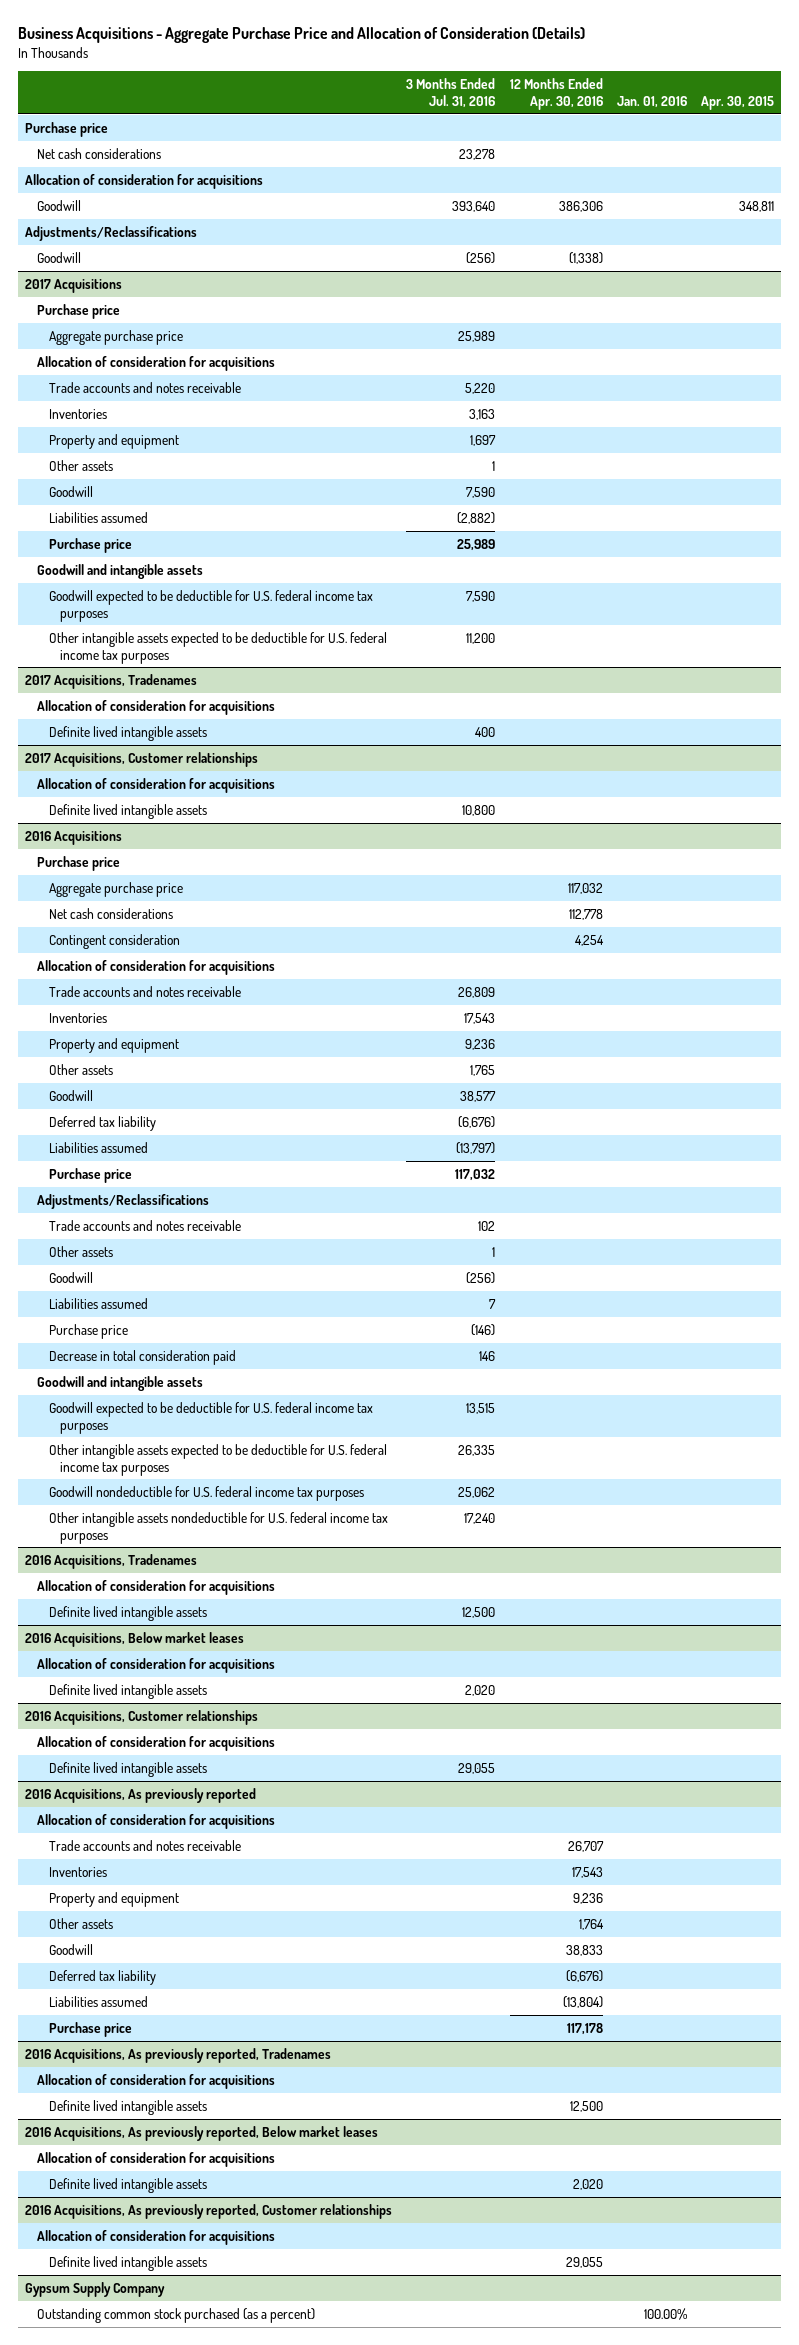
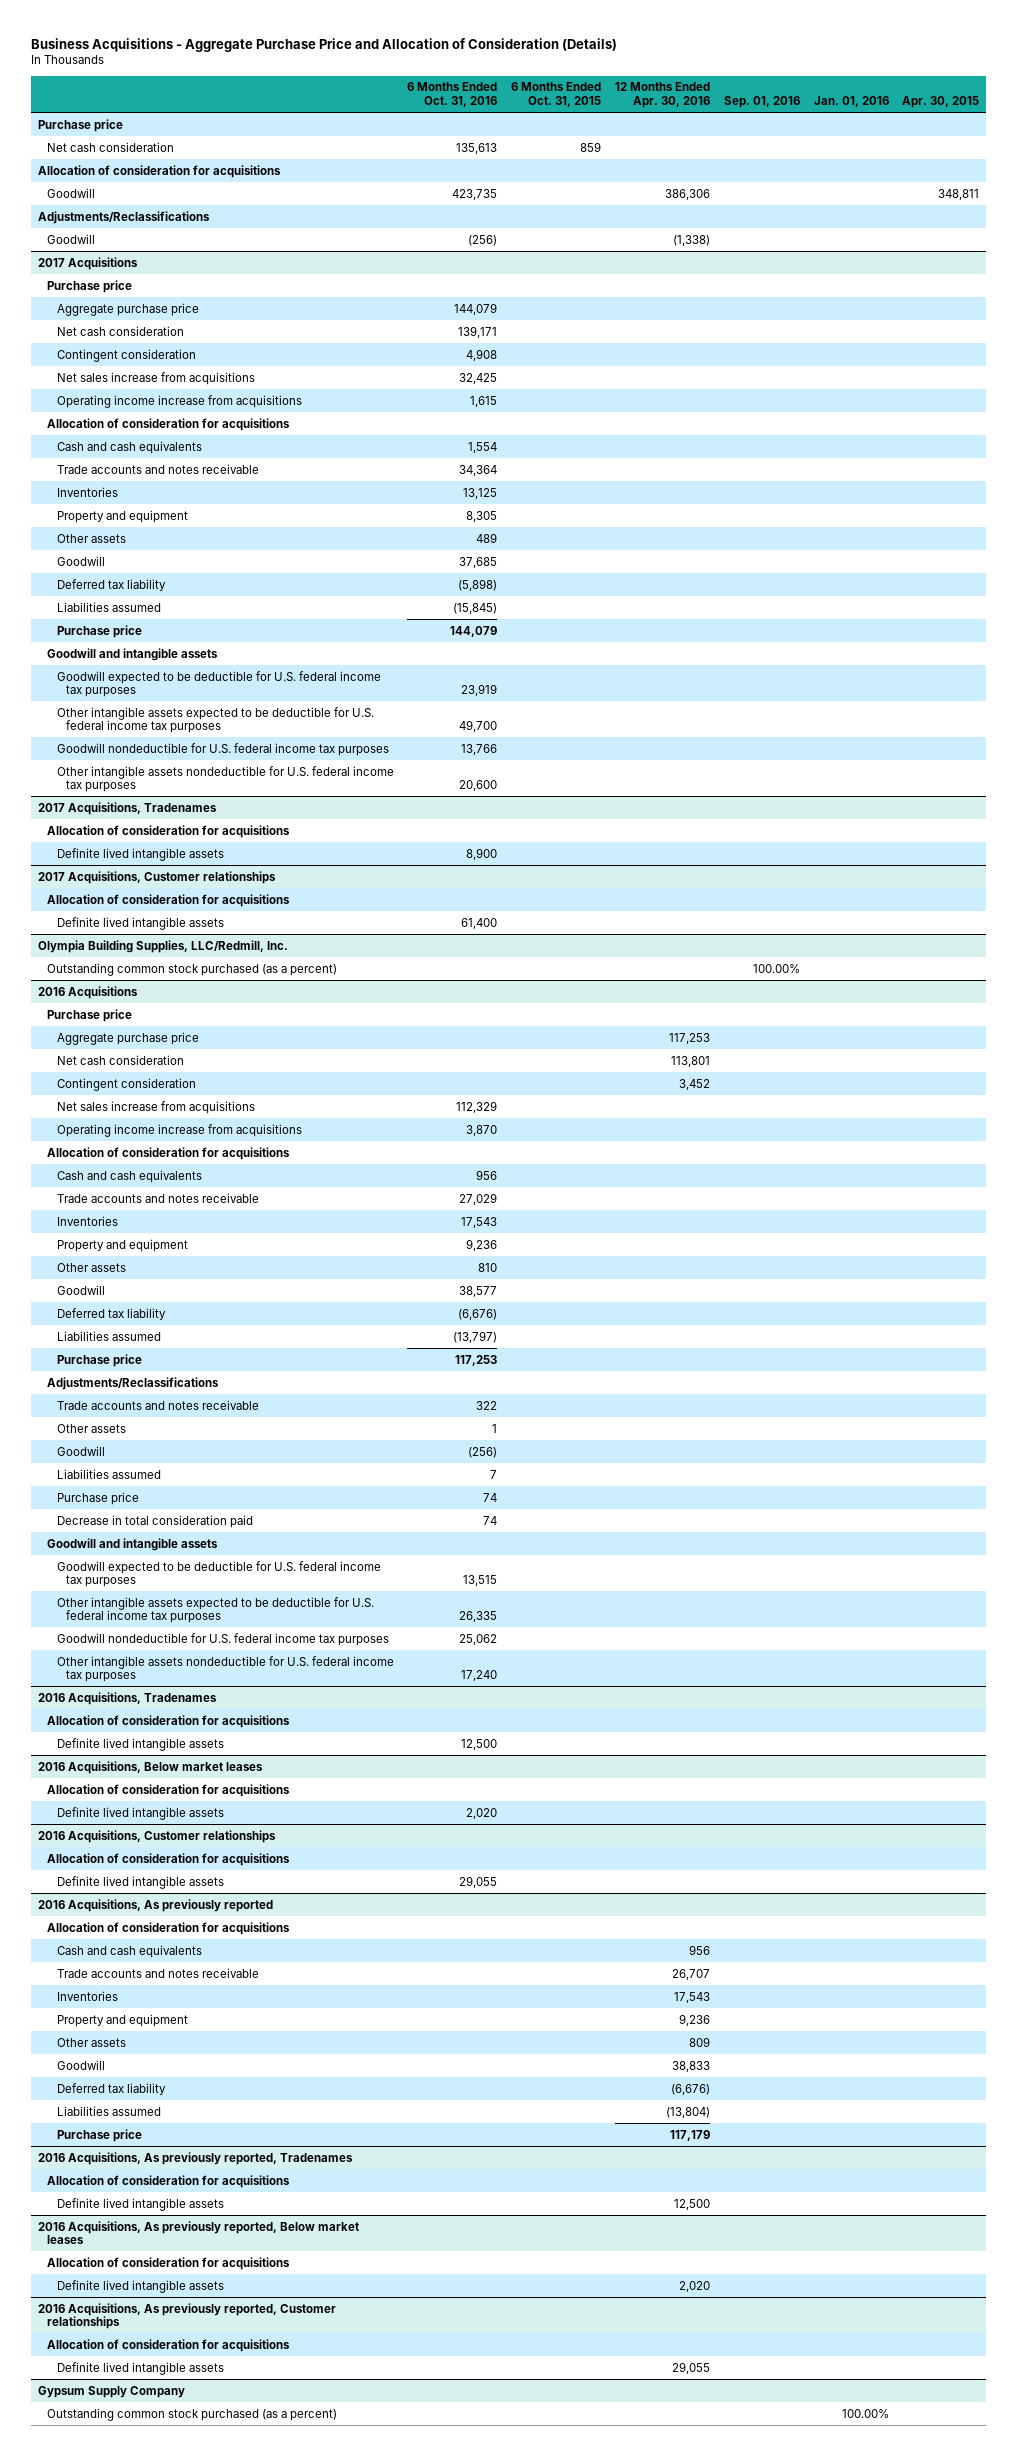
- | 3 Months Ended Jul. 31, 2016 | 12 Months Ended Apr. 30, 2016 | Jan. 01, 2016 | Apr. 30, 2015
+ | 6 Months Ended Oct. 31, 2016 | 6 Months Ended Oct. 31, 2015 | 12 Months Ended Apr. 30, 2016 | Sep. 01, 2016 | Jan. 01, 2016 | Apr. 30, 2015
- Net cash considerations | 23,278 | | |
+ Net cash consideration | 135,613 | 859 | | | |
@ 2017 Acquisitions
+ Net cash consideration | 139,171 | | | | |
+ Contingent consideration | 4,908 | | | | |
+ Net sales increase from acquisitions | 32,425 | | | | |
+ Operating income increase from acquisitions | 1,615 | | | | |
+ Cash and cash equivalents | 1,554 | | | | |
+ Deferred tax liability | (5,898) | | | | |
+ Goodwill nondeductible for U.S. federal income tax purposes | 13,766 | | | | |
+ Other intangible assets nondeductible for U.S. federal income tax purposes | 20,600 | | | | |
+ Olympia Building Supplies, LLC/Redmill, Inc.
+ Outstanding common stock purchased (as a percent) | | | | 100.00% | |
@ 2016 Acquisitions
- Aggregate purchase price | | 117,032 | |
- Net cash considerations | | 112,778 | |
- Contingent consideration | | 4,254 | |
+ Aggregate purchase price | | | 117,253 | | |
+ Net cash consideration | | | 113,801 | | |
+ Contingent consideration | | | 3,452 | | |
+ Net sales increase from acquisitions | 112,329 | | | | |
+ Operating income increase from acquisitions | 3,870 | | | | |
+ Cash and cash equivalents | 956 | | | | |
@ 2016 Acquisitions, As previously reported
+ Cash and cash equivalents | | | 956 | | |
- Other assets | | 1,764 | |
+ Other assets | | | 809 | | |
- Purchase price | | 117,178 | |
+ Purchase price | | | 117,179 | | |

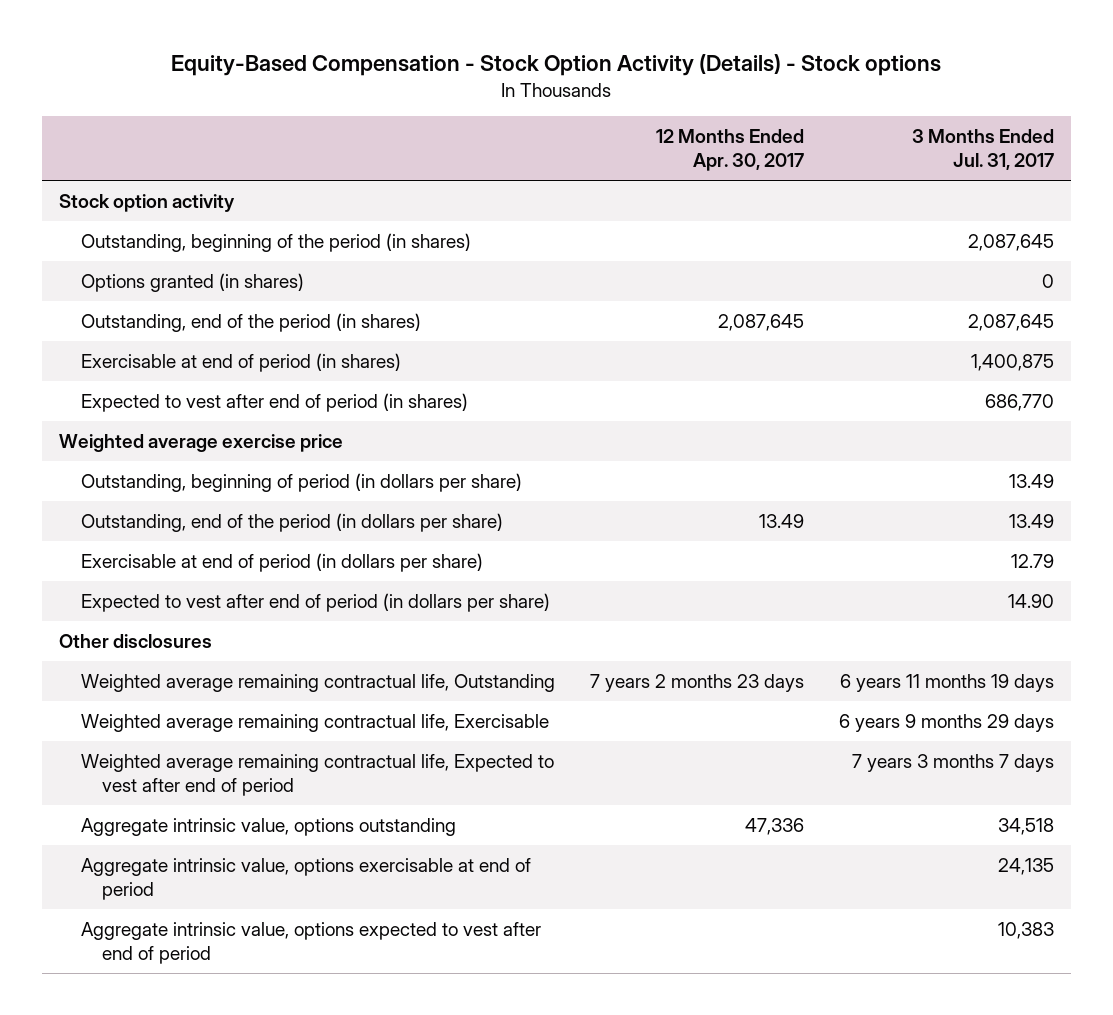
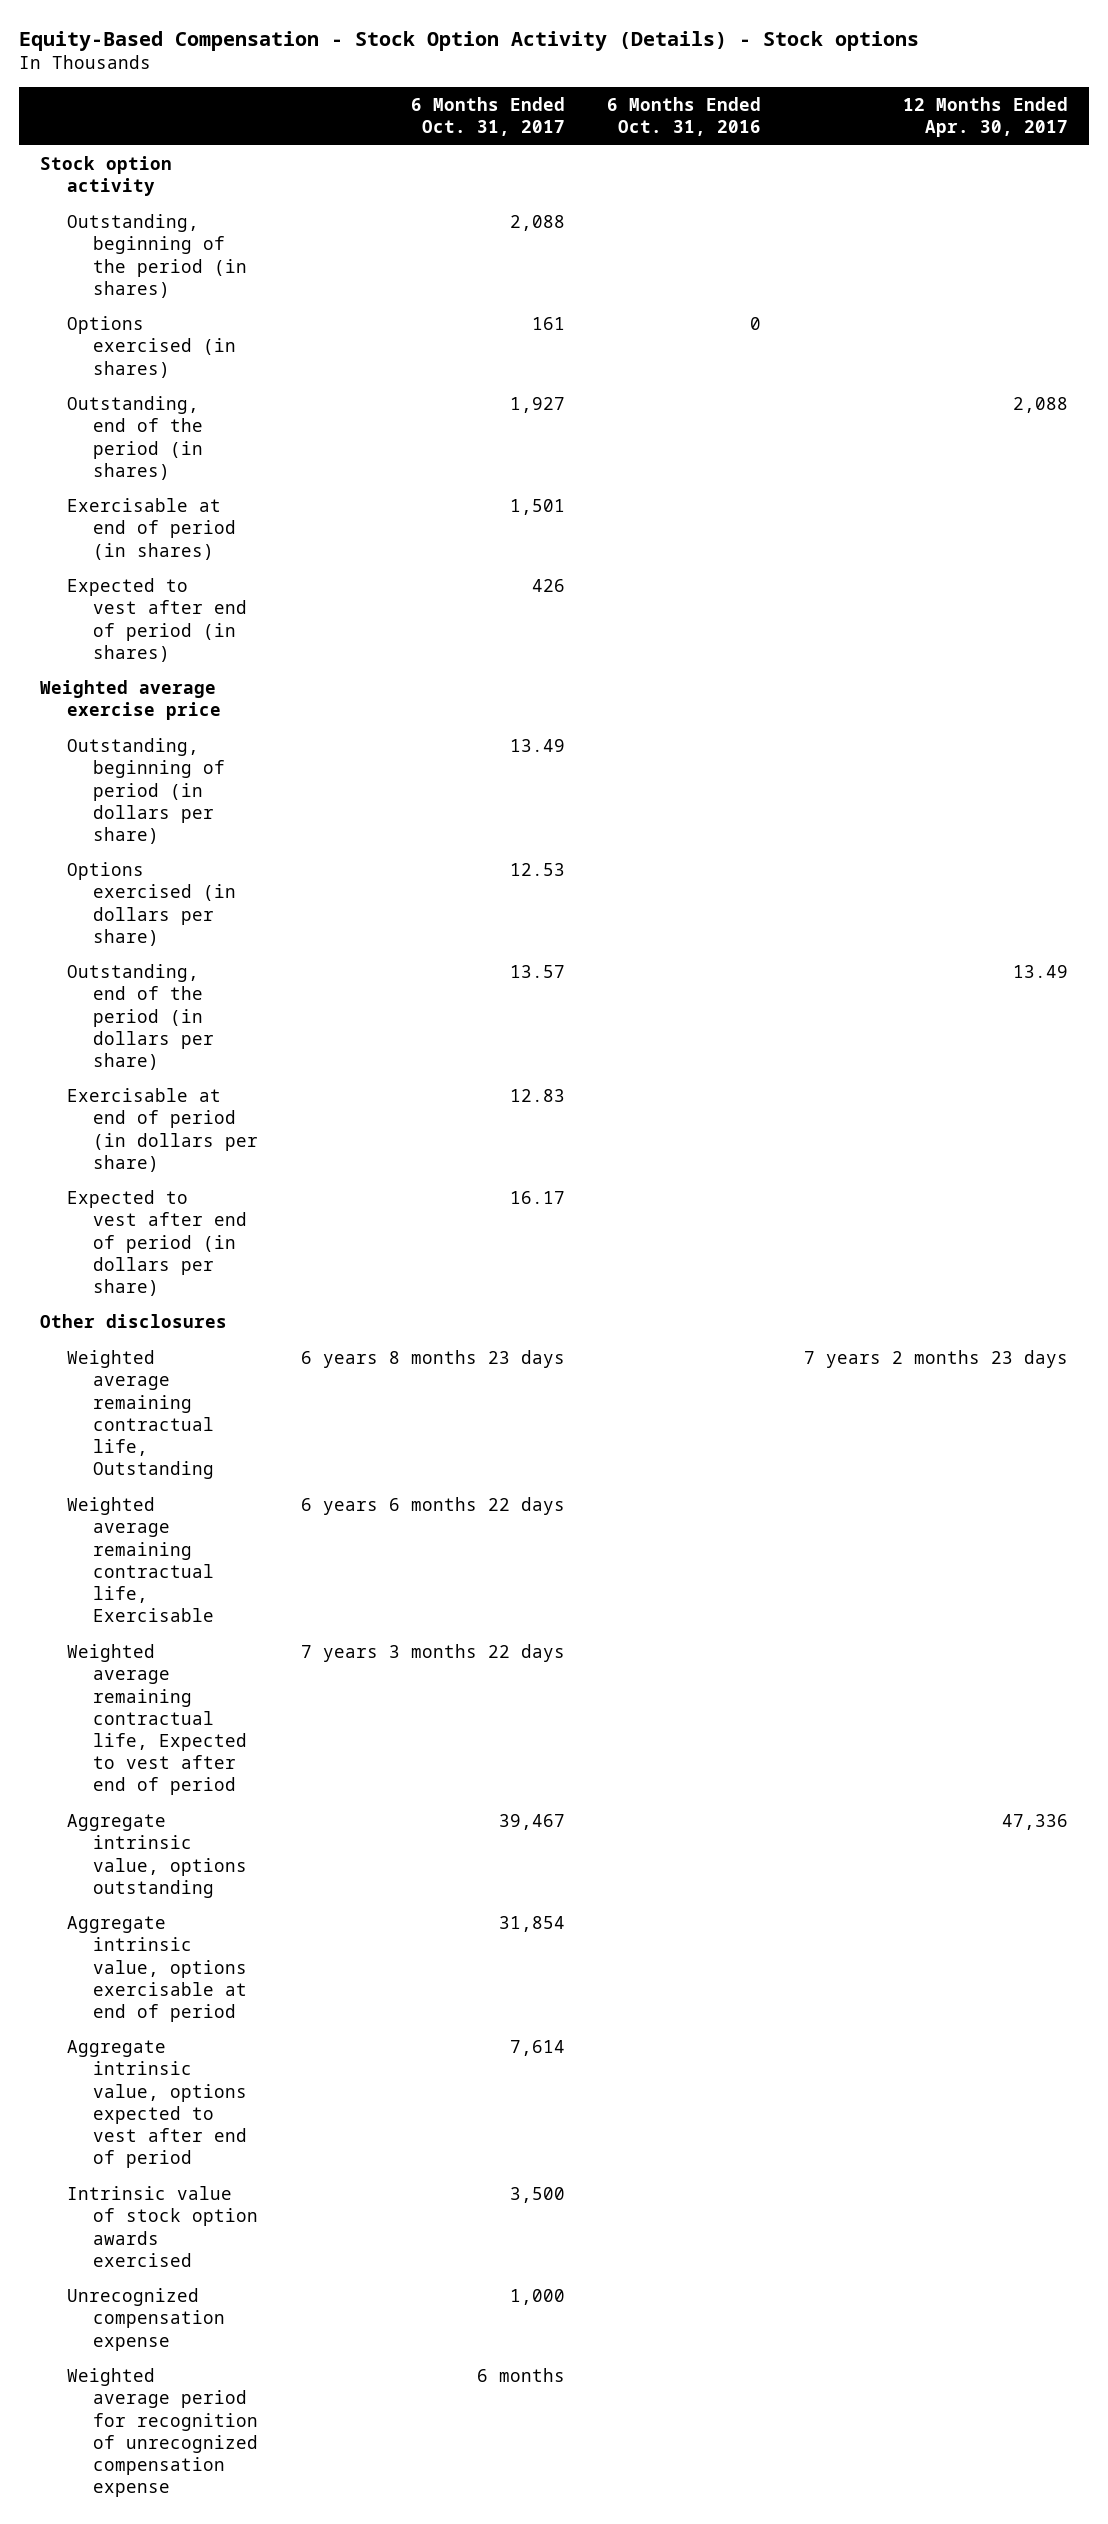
- | 12 Months Ended Apr. 30, 2017 | 3 Months Ended Jul. 31, 2017
+ | 6 Months Ended Oct. 31, 2017 | 6 Months Ended Oct. 31, 2016 | 12 Months Ended Apr. 30, 2017
- Options granted (in shares) | | 0
- Outstanding, end of the period (in shares) | 2,087,645 | 2,087,645
+ Options exercised (in shares) | 161 | 0 |
+ Outstanding, end of the period (in shares) | 1,927 | | 2,088
+ Options exercised (in dollars per share) | 12.53 | |
+ Intrinsic value of stock option awards exercised | 3,500 | |
+ Unrecognized compensation expense | 1,000 | |
+ Weighted average period for recognition of unrecognized compensation expense | 6 months | |

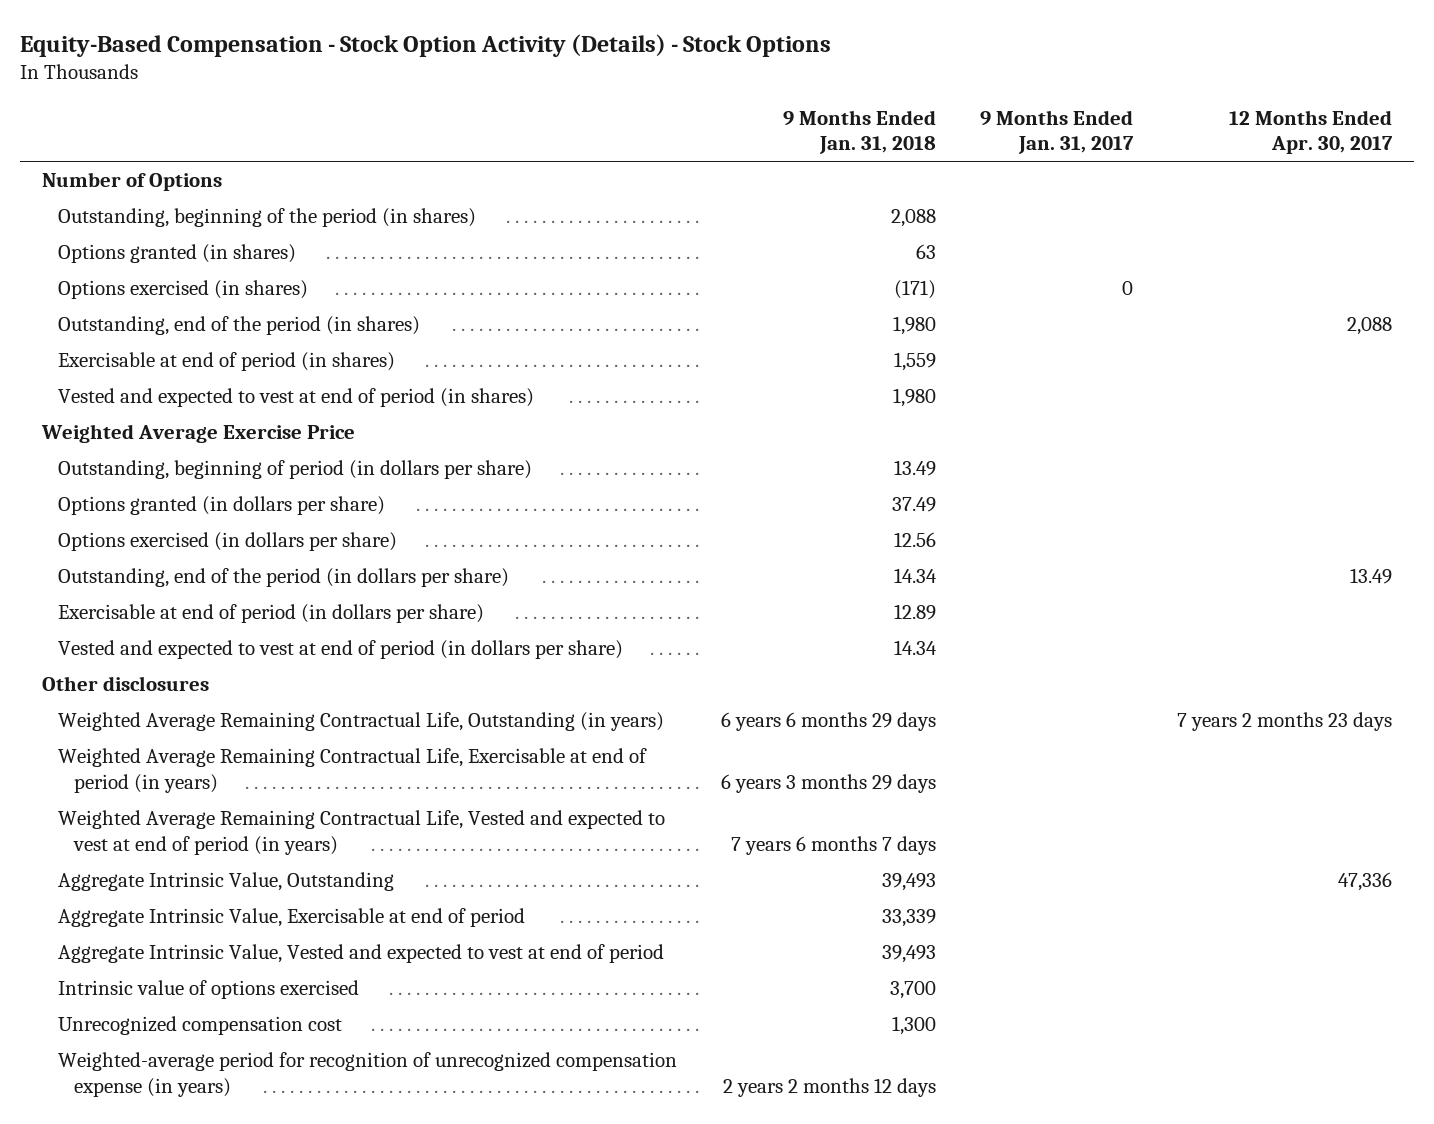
- Equity-Based Compensation - Stock Option Activity (Details) - Stock options
+ Equity-Based Compensation - Stock Option Activity (Details) - Stock Options
- | 6 Months Ended Oct. 31, 2017 | 6 Months Ended Oct. 31, 2016 | 12 Months Ended Apr. 30, 2017
+ | 9 Months Ended Jan. 31, 2018 | 9 Months Ended Jan. 31, 2017 | 12 Months Ended Apr. 30, 2017
- Stock option activity
+ Number of Options
+ Options granted (in shares) | 63 | |
- Expected to vest after end of period (in shares) | 426 | |
- Weighted average exercise price
+ Vested and expected to vest at end of period (in shares) | 1,980 | |
+ Weighted Average Exercise Price
+ Options granted (in dollars per share) | 37.49 | |
- Expected to vest after end of period (in dollars per share) | 16.17 | |
+ Vested and expected to vest at end of period (in dollars per share) | 14.34 | |
- Weighted average remaining contractual life, Outstanding | 6 years 8 months 23 days | | 7 years 2 months 23 days
- Weighted average remaining contractual life, Exercisable | 6 years 6 months 22 days | |
- Weighted average remaining contractual life, Expected to vest after end of period | 7 years 3 months 22 days | |
- Aggregate intrinsic value, options outstanding | 39,467 | | 47,336
- Aggregate intrinsic value, options exercisable at end of period | 31,854 | |
- Aggregate intrinsic value, options expected to vest after end of period | 7,614 | |
- Intrinsic value of stock option awards exercised | 3,500 | |
- Unrecognized compensation expense | 1,000 | |
- Weighted average period for recognition of unrecognized compensation expense | 6 months | |
+ Weighted Average Remaining Contractual Life, Outstanding (in years) | 6 years 6 months 29 days | | 7 years 2 months 23 days
+ Weighted Average Remaining Contractual Life, Exercisable at end of period (in years) | 6 years 3 months 29 days | |
+ Weighted Average Remaining Contractual Life, Vested and expected to vest at end of period (in years) | 7 years 6 months 7 days | |
+ Aggregate Intrinsic Value, Outstanding | 39,493 | | 47,336
+ Aggregate Intrinsic Value, Exercisable at end of period | 33,339 | |
+ Aggregate Intrinsic Value, Vested and expected to vest at end of period | 39,493 | |
+ Intrinsic value of options exercised | 3,700 | |
+ Unrecognized compensation cost | 1,300 | |
+ Weighted-average period for recognition of unrecognized compensation expense (in years) | 2 years 2 months 12 days | |

